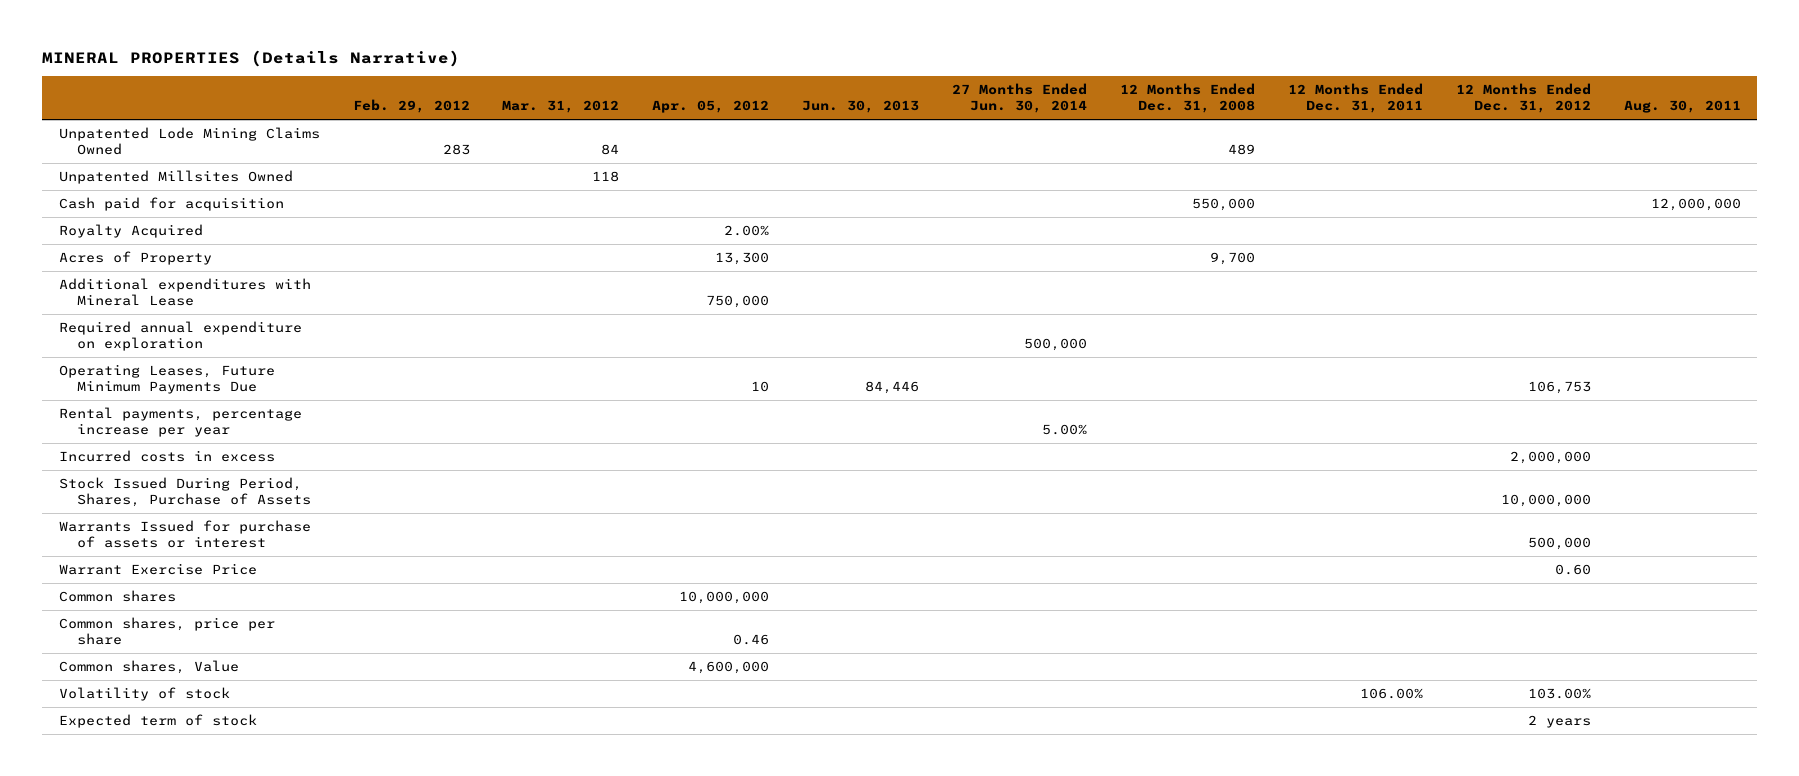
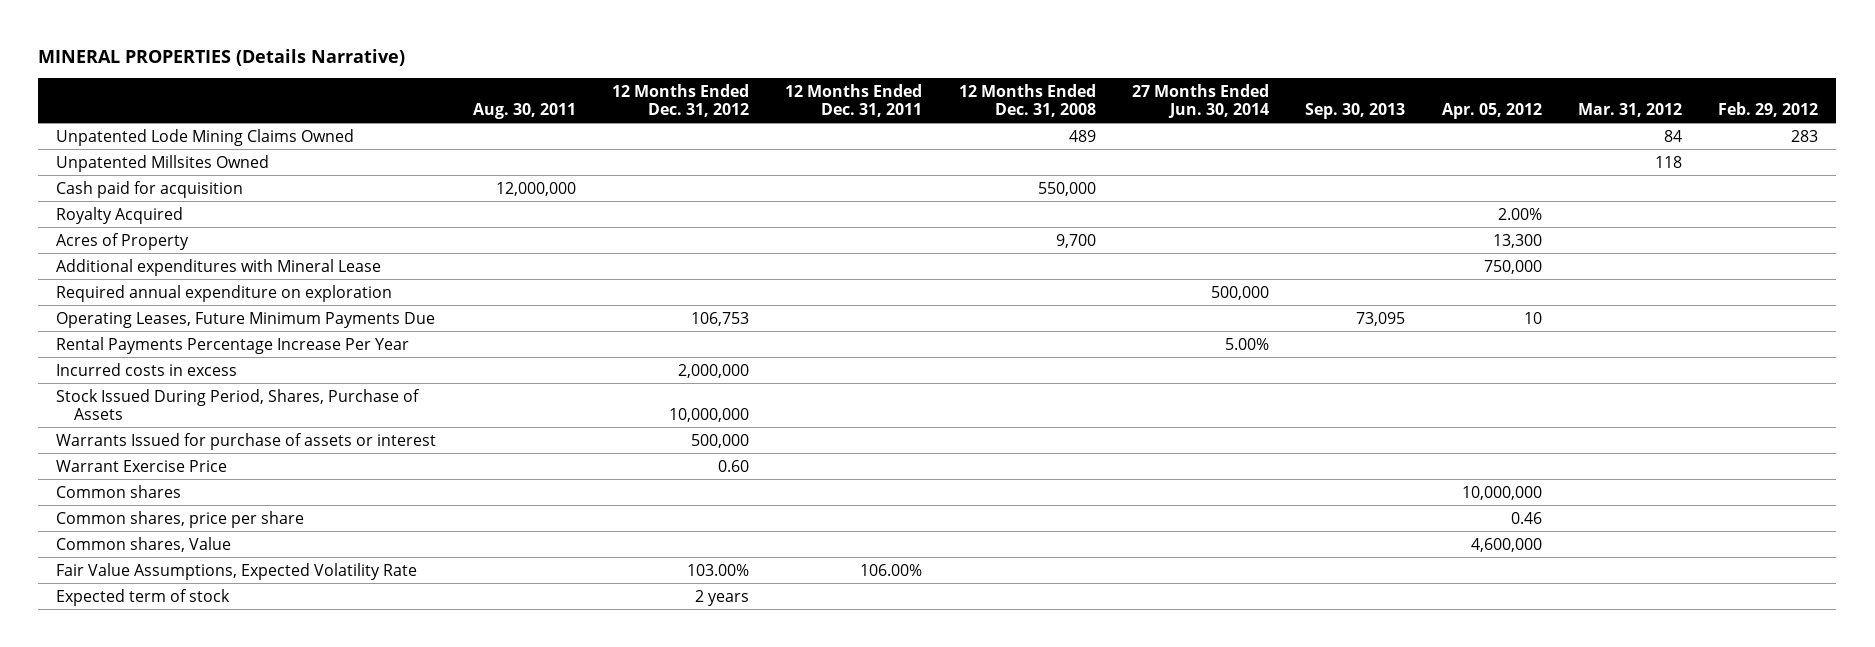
- | Feb. 29, 2012 | Mar. 31, 2012 | Apr. 05, 2012 | Jun. 30, 2013 | 27 Months Ended Jun. 30, 2014 | 12 Months Ended Dec. 31, 2008 | 12 Months Ended Dec. 31, 2011 | 12 Months Ended Dec. 31, 2012 | Aug. 30, 2011
+ | Aug. 30, 2011 | 12 Months Ended Dec. 31, 2012 | 12 Months Ended Dec. 31, 2011 | 12 Months Ended Dec. 31, 2008 | 27 Months Ended Jun. 30, 2014 | Sep. 30, 2013 | Apr. 05, 2012 | Mar. 31, 2012 | Feb. 29, 2012
- Rental payments, percentage increase per year | | | | | 5.00% | | | |
+ Rental Payments Percentage Increase Per Year | | | | | 5.00% | | | |
- Volatility of stock | | | | | | | 106.00% | 103.00% |
+ Fair Value Assumptions, Expected Volatility Rate | | 103.00% | 106.00% | | | | | |

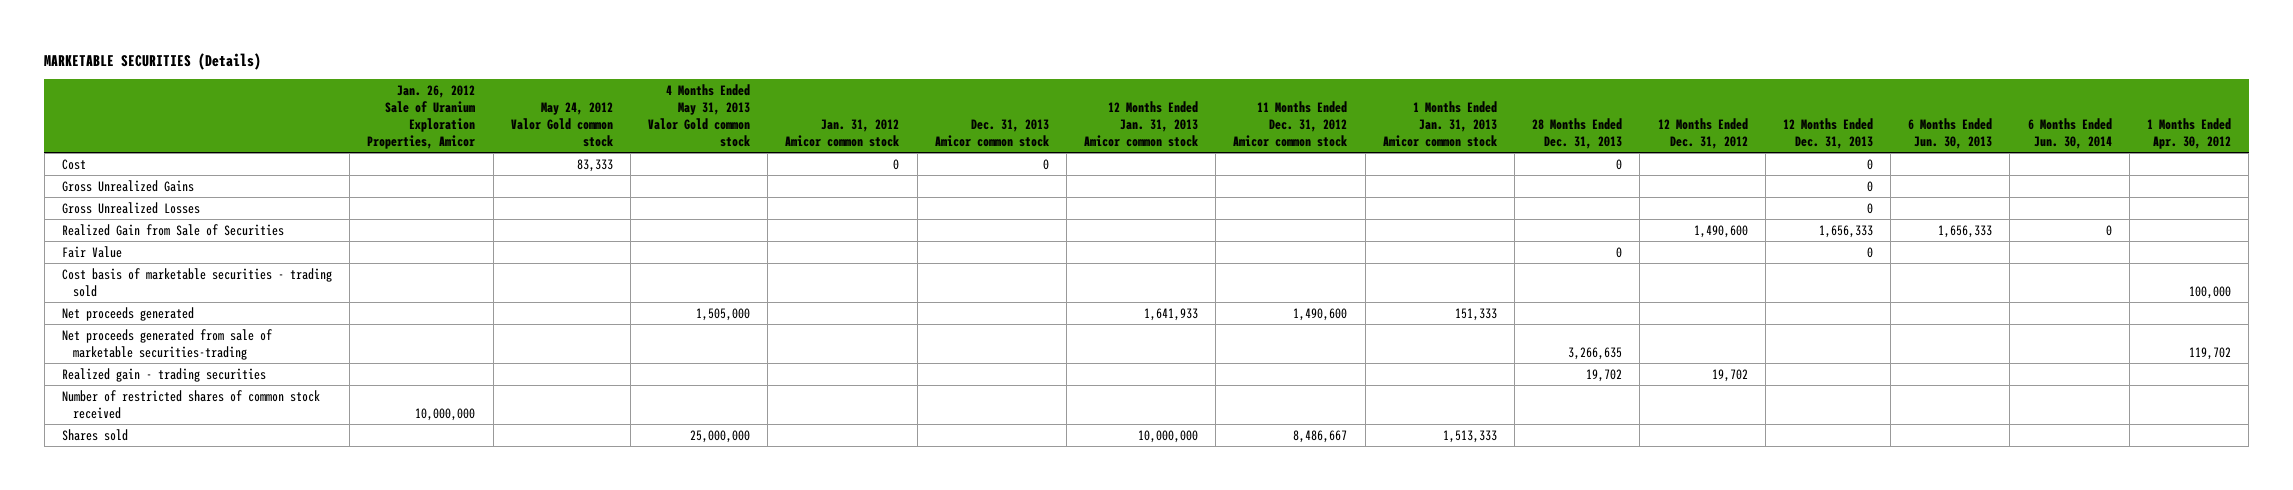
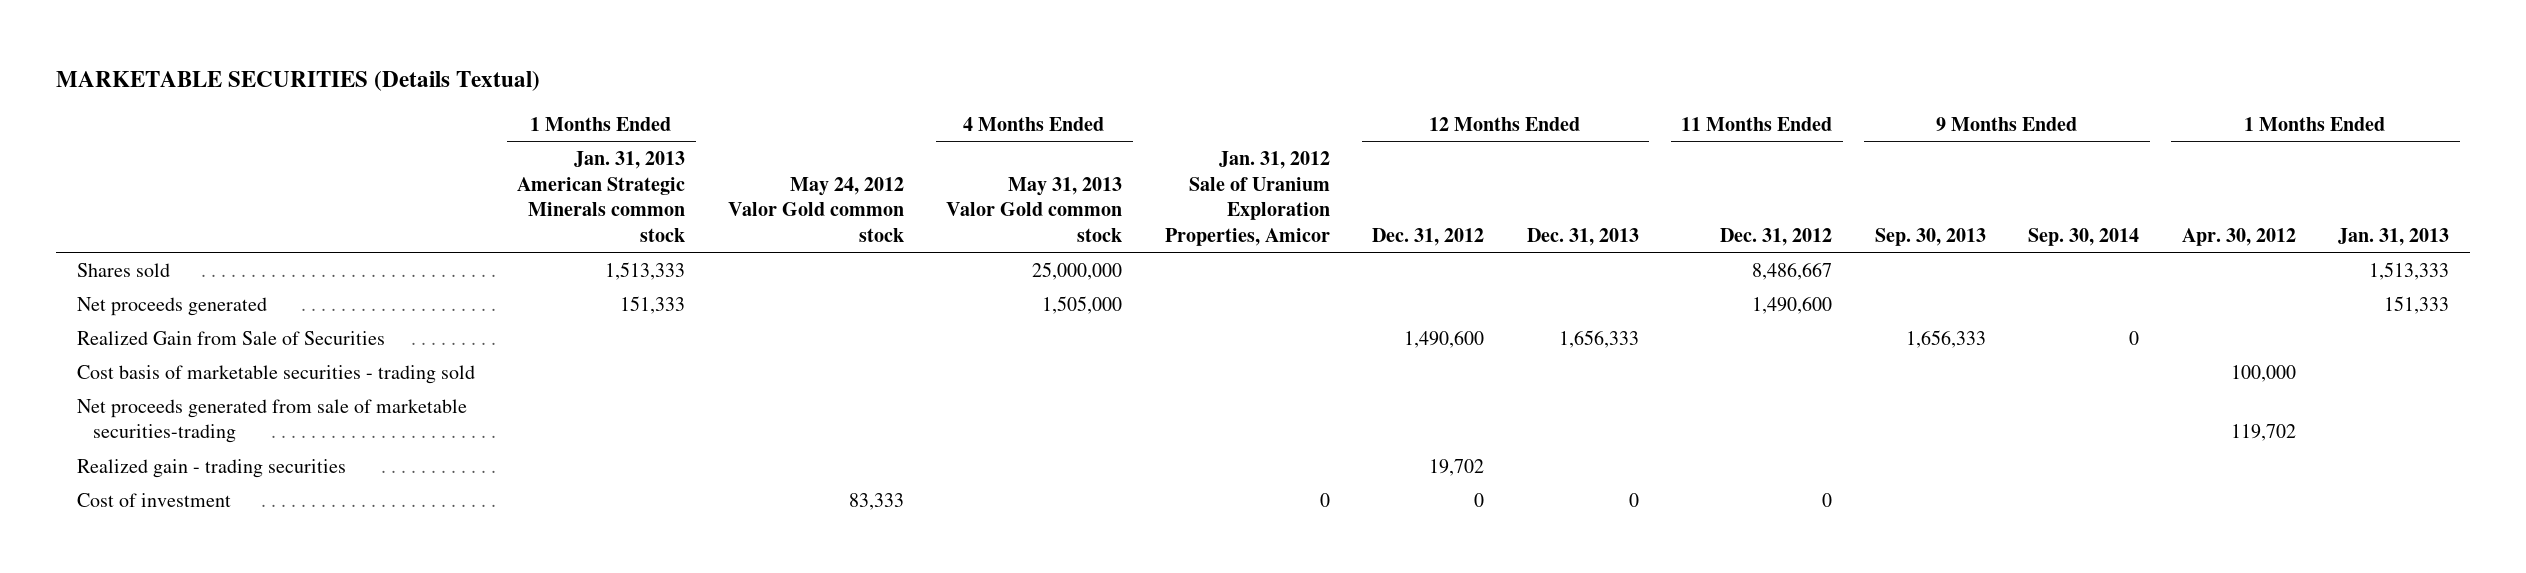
- MARKETABLE SECURITIES (Details)
+ MARKETABLE SECURITIES (Details Textual)
- | Jan. 26, 2012 Sale of Uranium Exploration Properties, Amicor | May 24, 2012 Valor Gold common stock | 4 Months Ended May 31, 2013 Valor Gold common stock | Jan. 31, 2012 Amicor common stock | Dec. 31, 2013 Amicor common stock | 12 Months Ended Jan. 31, 2013 Amicor common stock | 11 Months Ended Dec. 31, 2012 Amicor common stock | 1 Months Ended Jan. 31, 2013 Amicor common stock | 28 Months Ended Dec. 31, 2013 | 12 Months Ended Dec. 31, 2012 | 12 Months Ended Dec. 31, 2013 | 6 Months Ended Jun. 30, 2013 | 6 Months Ended Jun. 30, 2014 | 1 Months Ended Apr. 30, 2012
+ | 1 Months Ended Jan. 31, 2013 American Strategic Minerals common stock | May 24, 2012 Valor Gold common stock | 4 Months Ended May 31, 2013 Valor Gold common stock | Jan. 31, 2012 Sale of Uranium Exploration Properties, Amicor | 12 Months Ended Dec. 31, 2012 | 12 Months Ended Dec. 31, 2013 | 11 Months Ended Dec. 31, 2012 | 9 Months Ended Sep. 30, 2013 | 9 Months Ended Sep. 30, 2014 | 1 Months Ended Apr. 30, 2012 | 1 Months Ended Jan. 31, 2013
- Cost | | 83,333 | | 0 | 0 | | | | 0 | | 0 | | |
- Gross Unrealized Gains | | | | | | | | | | | 0 | | |
- Gross Unrealized Losses | | | | | | | | | | | 0 | | |
moved up: Shares sold | 1,513,333 | | 25,000,000 | | | | 8,486,667 | | | | 1,513,333
moved up: Net proceeds generated | 151,333 | | 1,505,000 | | | | 1,490,600 | | | | 151,333
- Fair Value | | | | | | | | | 0 | | 0 | | |
- Number of restricted shares of common stock received | 10,000,000 | | | | | | | | | | | | |
+ Cost of investment | | 83,333 | | 0 | 0 | 0 | 0 | | | |

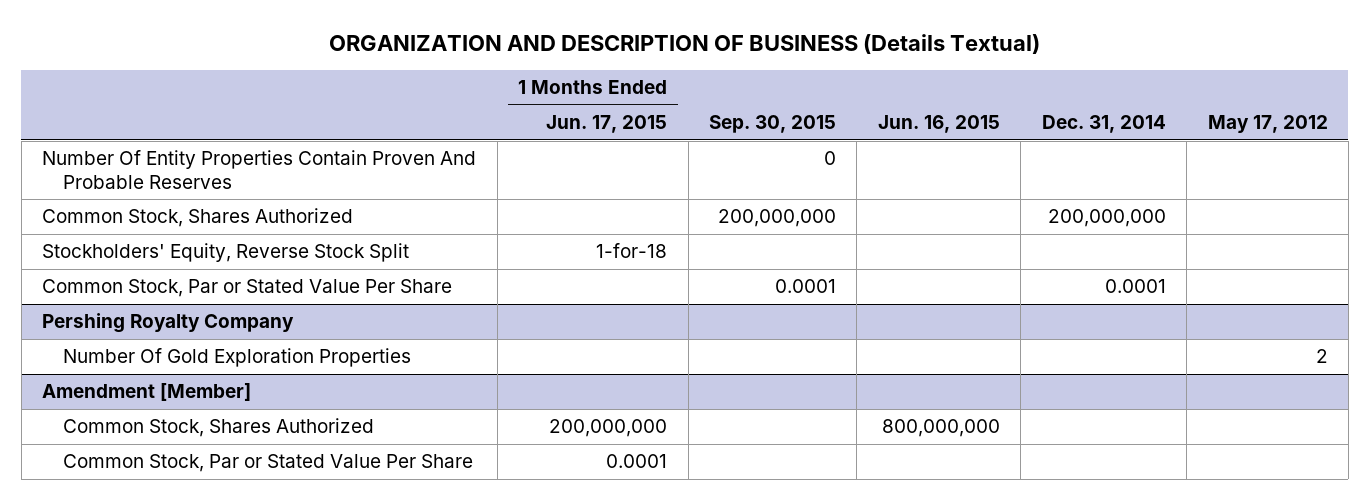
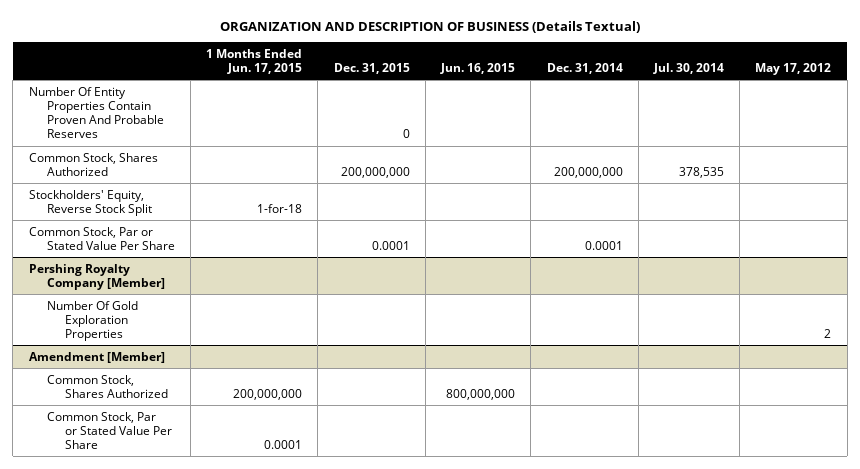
- | 1 Months Ended Jun. 17, 2015 | Sep. 30, 2015 | Jun. 16, 2015 | Dec. 31, 2014 | May 17, 2012
+ | 1 Months Ended Jun. 17, 2015 | Dec. 31, 2015 | Jun. 16, 2015 | Dec. 31, 2014 | Jul. 30, 2014 | May 17, 2012
- Pershing Royalty Company
+ Pershing Royalty Company [Member]

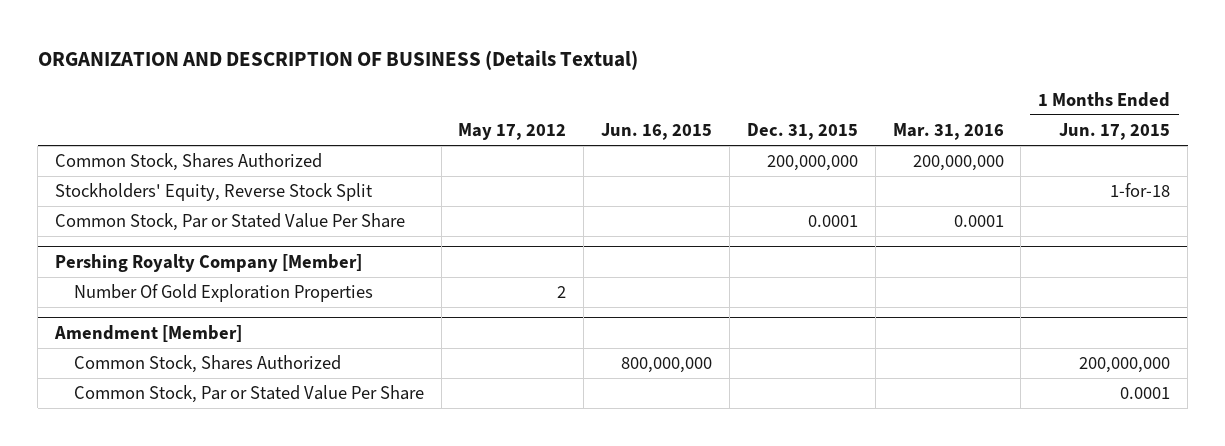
- | 1 Months Ended Jun. 17, 2015 | Dec. 31, 2015 | Jun. 16, 2015 | Dec. 31, 2014 | Jul. 30, 2014 | May 17, 2012
+ | May 17, 2012 | Jun. 16, 2015 | Dec. 31, 2015 | Mar. 31, 2016 | 1 Months Ended Jun. 17, 2015
- Number Of Entity Properties Contain Proven And Probable Reserves | | 0 | | | |

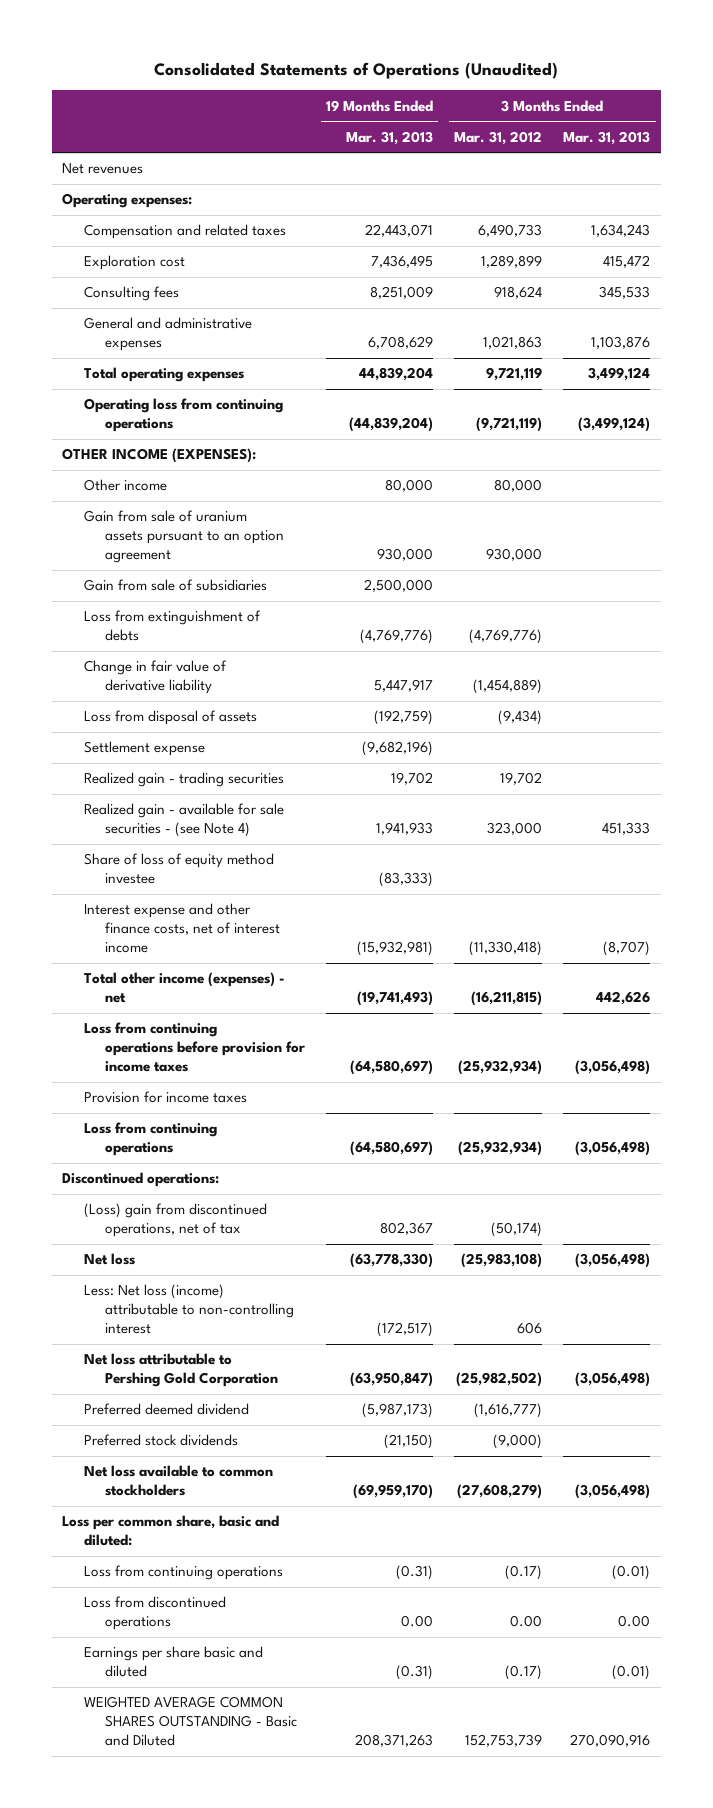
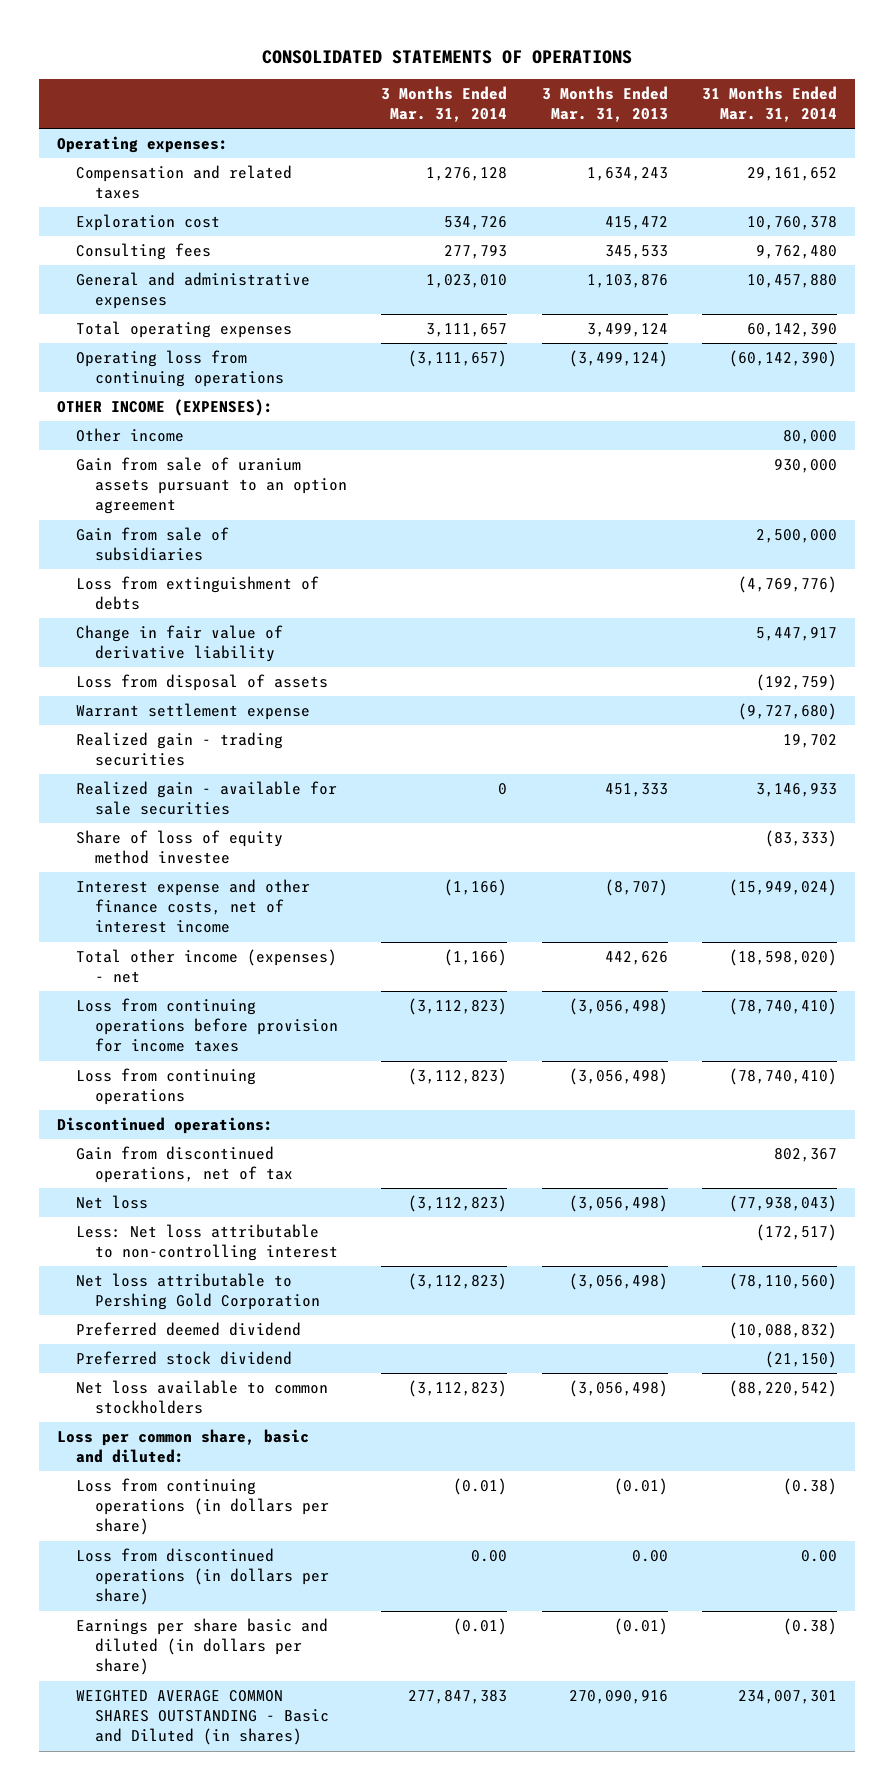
- Consolidated Statements of Operations (Unaudited)
+ CONSOLIDATED STATEMENTS OF OPERATIONS
- | 19 Months Ended Mar. 31, 2013 | 3 Months Ended Mar. 31, 2012 | 3 Months Ended Mar. 31, 2013
+ | 3 Months Ended Mar. 31, 2014 | 3 Months Ended Mar. 31, 2013 | 31 Months Ended Mar. 31, 2014
- Net revenues
- Settlement expense | (9,682,196) | |
+ Warrant settlement expense | | | (9,727,680)
- Realized gain - available for sale securities - (see Note 4) | 1,941,933 | 323,000 | 451,333
+ Realized gain - available for sale securities | 0 | 451,333 | 3,146,933
- Provision for income taxes
- (Loss) gain from discontinued operations, net of tax | 802,367 | (50,174) |
+ Gain from discontinued operations, net of tax | | | 802,367
- Less: Net loss (income) attributable to non-controlling interest | (172,517) | 606 |
+ Less: Net loss attributable to non-controlling interest | | | (172,517)
- Preferred stock dividends | (21,150) | (9,000) |
+ Preferred stock dividend | | | (21,150)
- Loss from continuing operations | (0.31) | (0.17) | (0.01)
- Loss from discontinued operations | 0.00 | 0.00 | 0.00
- Earnings per share basic and diluted | (0.31) | (0.17) | (0.01)
- WEIGHTED AVERAGE COMMON SHARES OUTSTANDING - Basic and Diluted | 208,371,263 | 152,753,739 | 270,090,916
+ Loss from continuing operations (in dollars per share) | (0.01) | (0.01) | (0.38)
+ Loss from discontinued operations (in dollars per share) | 0.00 | 0.00 | 0.00
+ Earnings per share basic and diluted (in dollars per share) | (0.01) | (0.01) | (0.38)
+ WEIGHTED AVERAGE COMMON SHARES OUTSTANDING - Basic and Diluted (in shares) | 277,847,383 | 270,090,916 | 234,007,301

